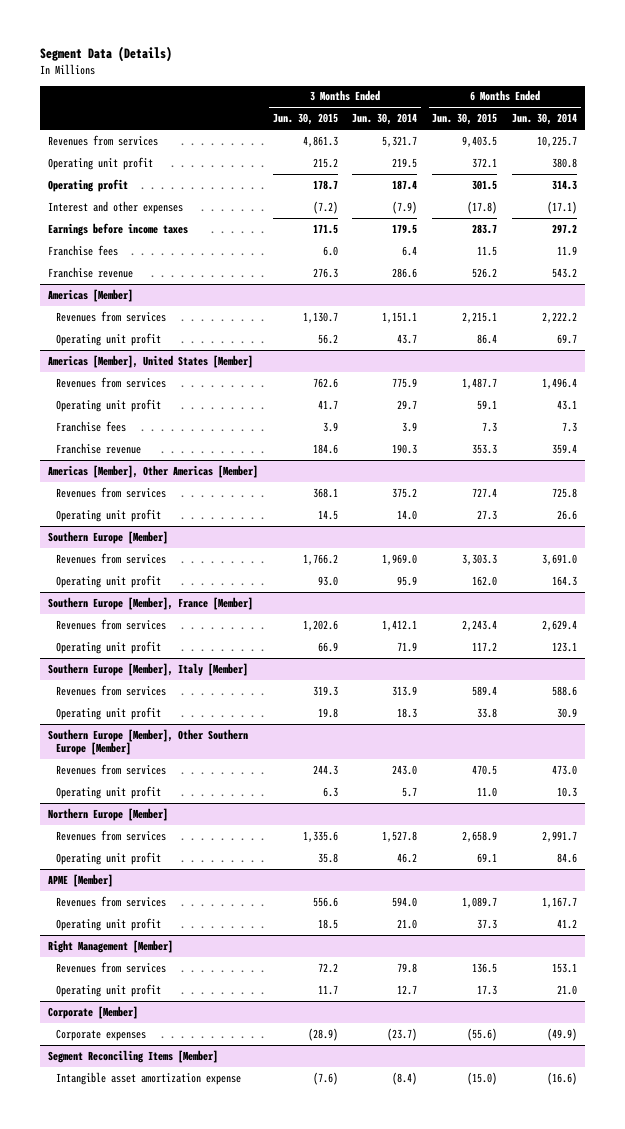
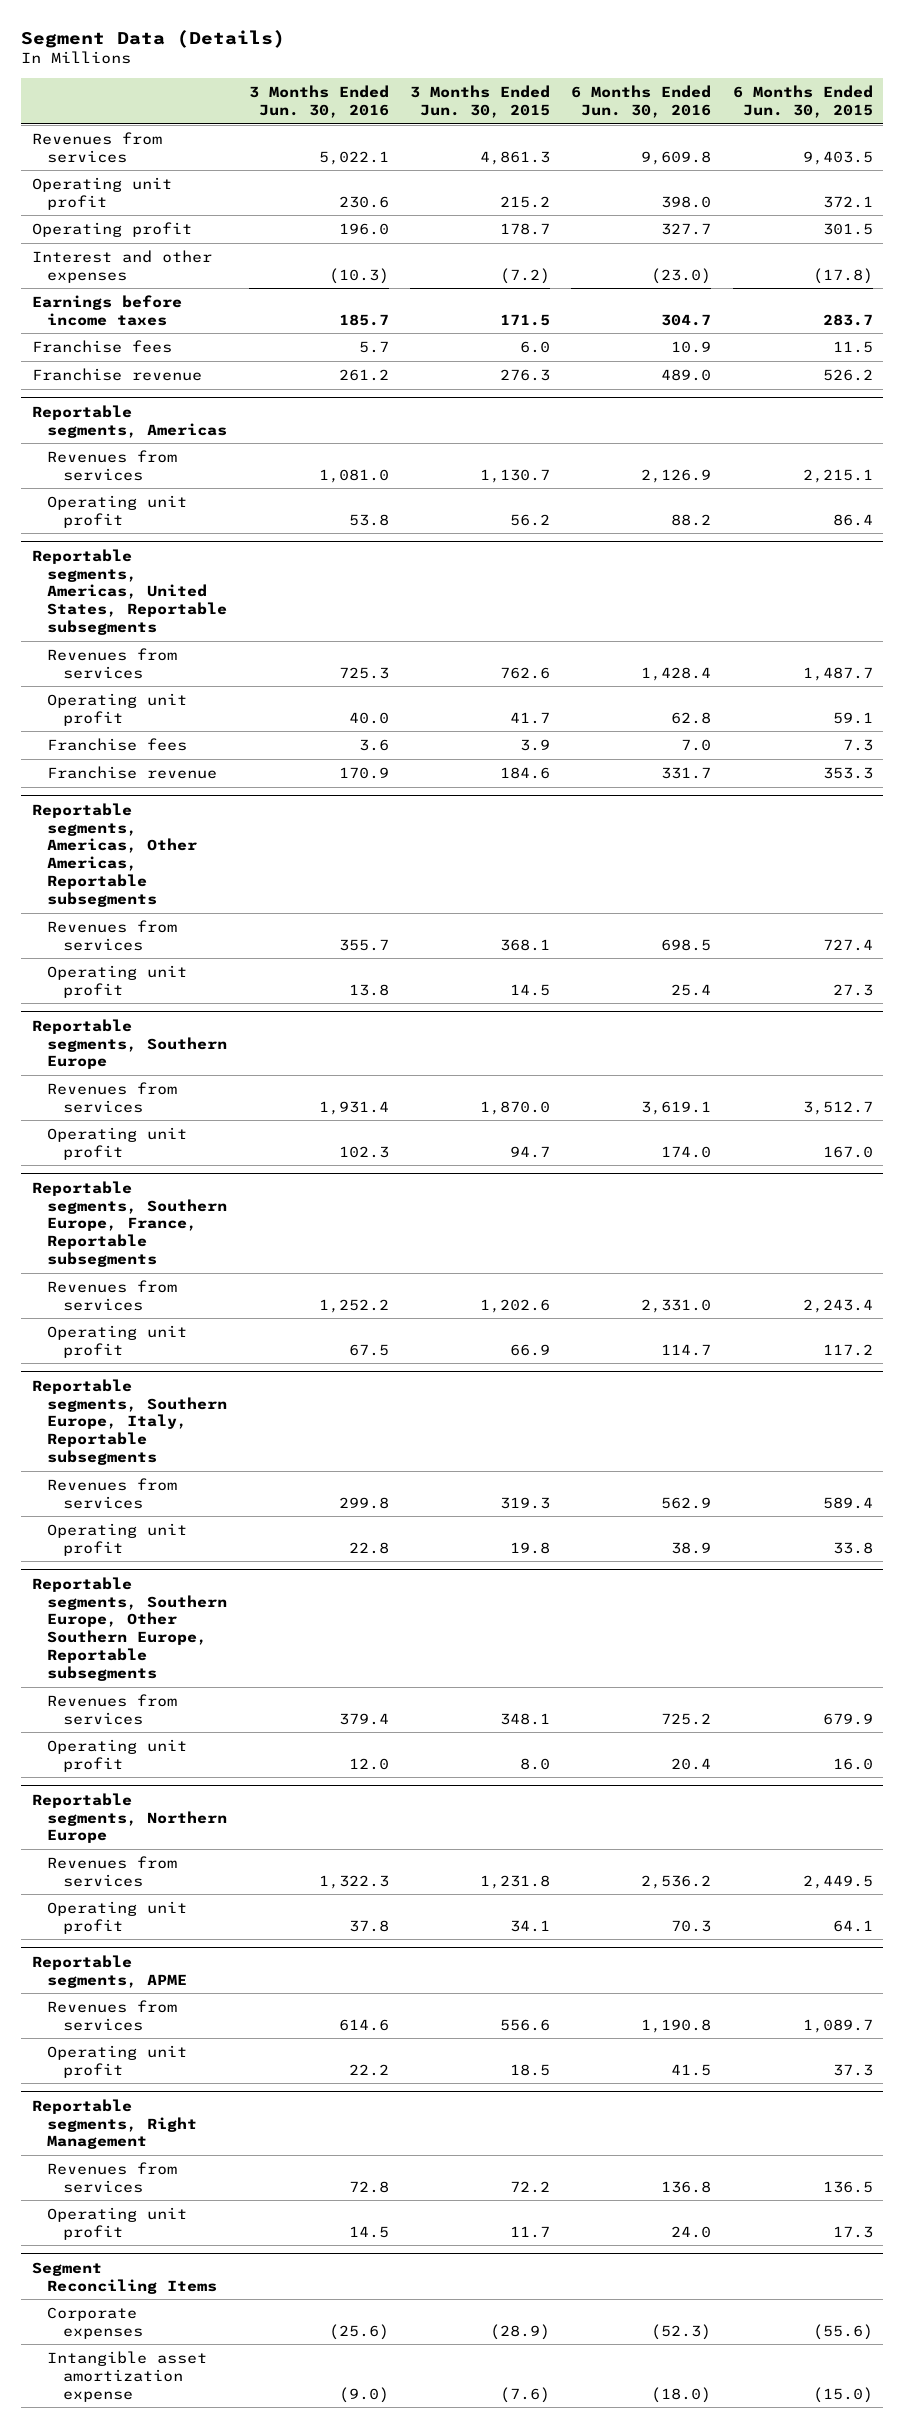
- | 3 Months Ended Jun. 30, 2015 | 3 Months Ended Jun. 30, 2014 | 6 Months Ended Jun. 30, 2015 | 6 Months Ended Jun. 30, 2014
+ | 3 Months Ended Jun. 30, 2016 | 3 Months Ended Jun. 30, 2015 | 6 Months Ended Jun. 30, 2016 | 6 Months Ended Jun. 30, 2015
- Americas [Member]
+ Reportable segments, Americas
- Americas [Member], United States [Member]
+ Reportable segments, Americas, United States, Reportable subsegments
- Americas [Member], Other Americas [Member]
+ Reportable segments, Americas, Other Americas, Reportable subsegments
- Southern Europe [Member]
- Revenues from services | 1,766.2 | 1,969.0 | 3,303.3 | 3,691.0
- Operating unit profit | 93.0 | 95.9 | 162.0 | 164.3
- Southern Europe [Member], France [Member]
+ Reportable segments, Southern Europe
+ Revenues from services | 1,931.4 | 1,870.0 | 3,619.1 | 3,512.7
+ Operating unit profit | 102.3 | 94.7 | 174.0 | 167.0
+ Reportable segments, Southern Europe, France, Reportable subsegments
- Southern Europe [Member], Italy [Member]
+ Reportable segments, Southern Europe, Italy, Reportable subsegments
- Southern Europe [Member], Other Southern Europe [Member]
- Revenues from services | 244.3 | 243.0 | 470.5 | 473.0
- Operating unit profit | 6.3 | 5.7 | 11.0 | 10.3
- Northern Europe [Member]
- Revenues from services | 1,335.6 | 1,527.8 | 2,658.9 | 2,991.7
- Operating unit profit | 35.8 | 46.2 | 69.1 | 84.6
- APME [Member]
+ Reportable segments, Southern Europe, Other Southern Europe, Reportable subsegments
+ Revenues from services | 379.4 | 348.1 | 725.2 | 679.9
+ Operating unit profit | 12.0 | 8.0 | 20.4 | 16.0
+ Reportable segments, Northern Europe
+ Revenues from services | 1,322.3 | 1,231.8 | 2,536.2 | 2,449.5
+ Operating unit profit | 37.8 | 34.1 | 70.3 | 64.1
+ Reportable segments, APME
- Right Management [Member]
+ Reportable segments, Right Management
- Corporate [Member]
+ Segment Reconciling Items
- Segment Reconciling Items [Member]

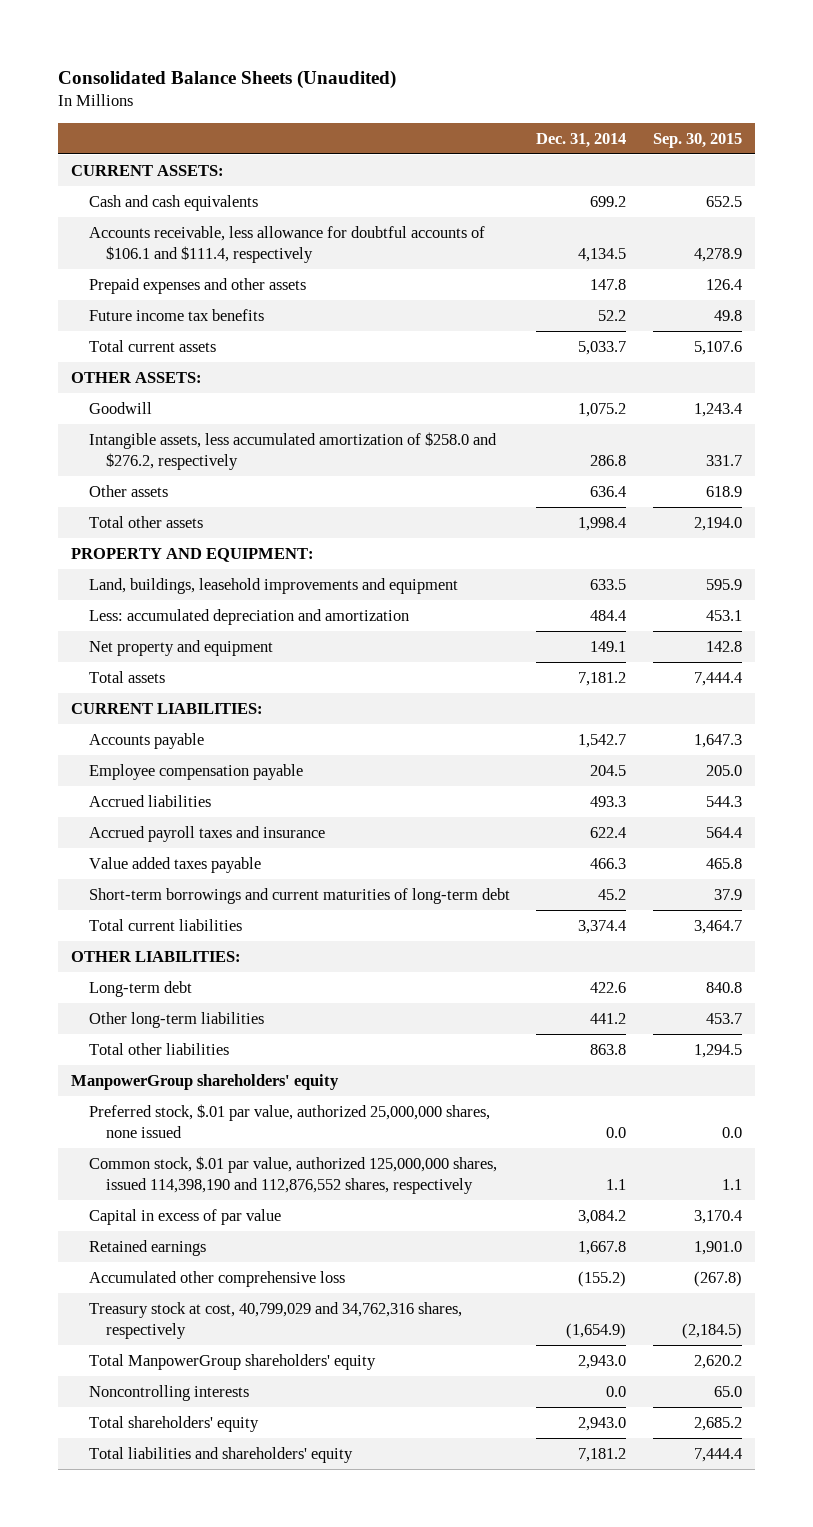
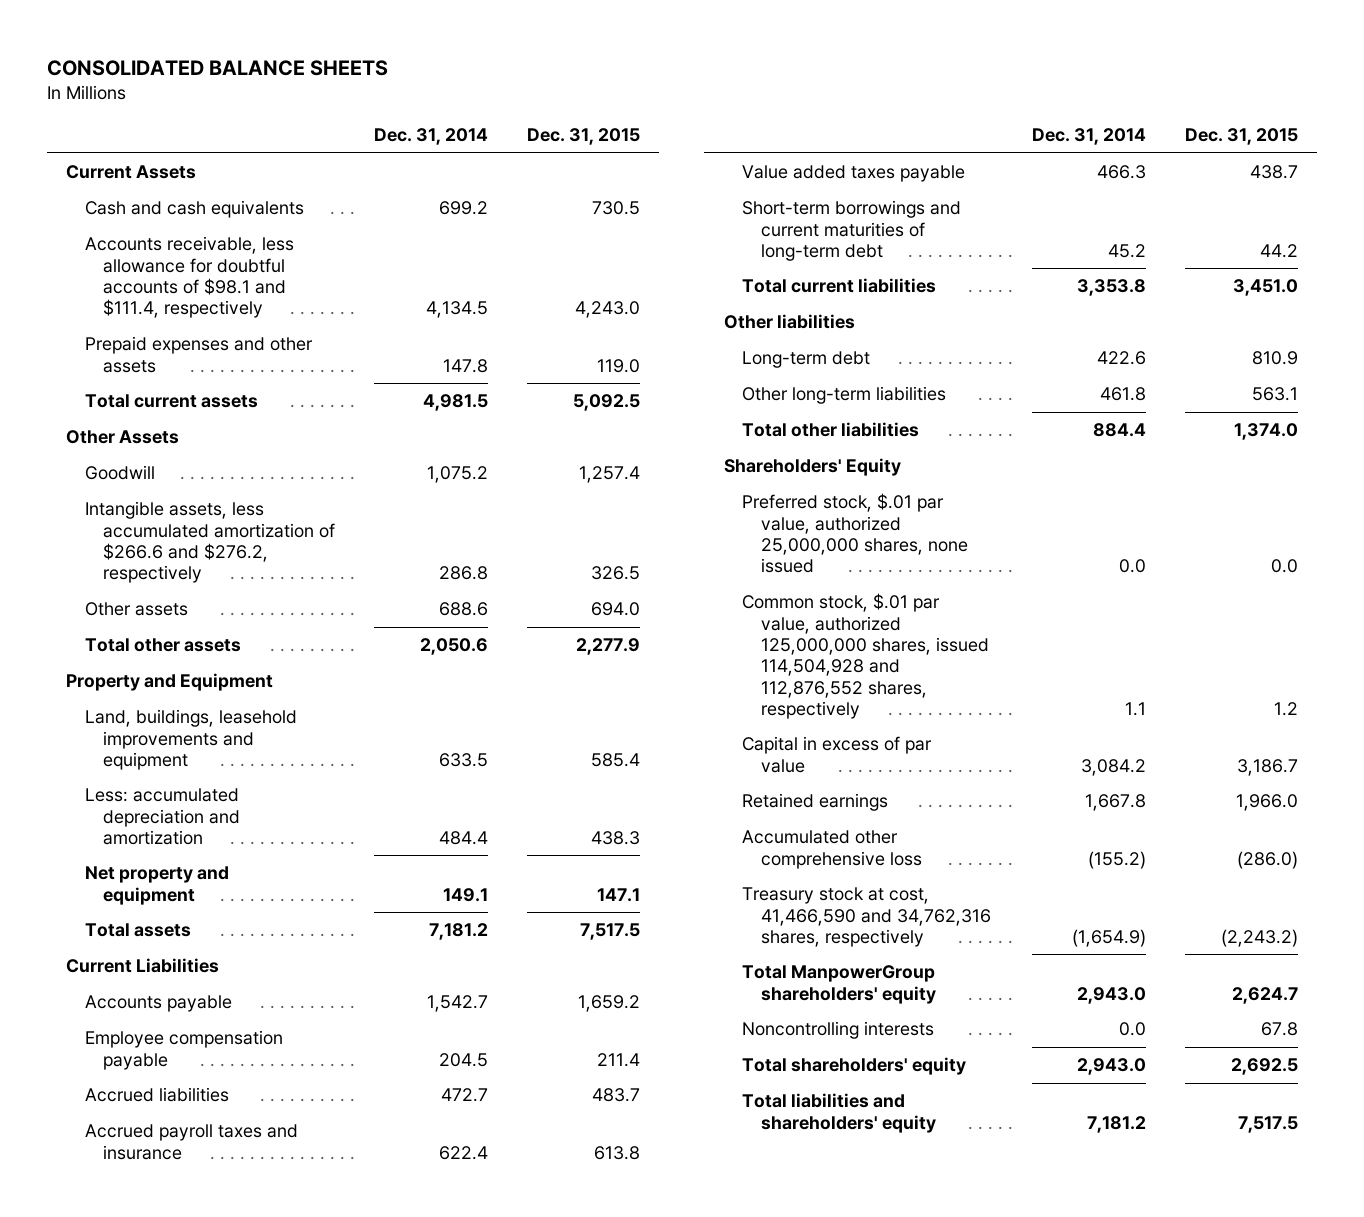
- Consolidated Balance Sheets (Unaudited)
+ CONSOLIDATED BALANCE SHEETS
- | Dec. 31, 2014 | Sep. 30, 2015
+ | Dec. 31, 2014 | Dec. 31, 2015
- CURRENT ASSETS:
+ Current Assets
- Accounts receivable, less allowance for doubtful accounts of $106.1 and $111.4, respectively | 4,134.5 | 4,278.9
+ Accounts receivable, less allowance for doubtful accounts of $98.1 and $111.4, respectively | 4,134.5 | 4,243.0
- Future income tax benefits | 52.2 | 49.8
- Total current assets | 5,033.7 | 5,107.6
- OTHER ASSETS:
+ Total current assets | 4,981.5 | 5,092.5
+ Other Assets
- Intangible assets, less accumulated amortization of $258.0 and $276.2, respectively | 286.8 | 331.7
- Other assets | 636.4 | 618.9
- Total other assets | 1,998.4 | 2,194.0
- PROPERTY AND EQUIPMENT:
+ Intangible assets, less accumulated amortization of $266.6 and $276.2, respectively | 286.8 | 326.5
+ Other assets | 688.6 | 694.0
+ Total other assets | 2,050.6 | 2,277.9
+ Property and Equipment
- CURRENT LIABILITIES:
+ Current Liabilities
- Accrued liabilities | 493.3 | 544.3
+ Accrued liabilities | 472.7 | 483.7
- Total current liabilities | 3,374.4 | 3,464.7
- OTHER LIABILITIES:
+ Total current liabilities | 3,353.8 | 3,451.0
+ Other liabilities
- Other long-term liabilities | 441.2 | 453.7
- Total other liabilities | 863.8 | 1,294.5
- ManpowerGroup shareholders' equity
+ Other long-term liabilities | 461.8 | 563.1
+ Total other liabilities | 884.4 | 1,374.0
+ Shareholders' Equity
- Common stock, $.01 par value, authorized 125,000,000 shares, issued 114,398,190 and 112,876,552 shares, respectively | 1.1 | 1.1
+ Common stock, $.01 par value, authorized 125,000,000 shares, issued 114,504,928 and 112,876,552 shares, respectively | 1.1 | 1.2
- Treasury stock at cost, 40,799,029 and 34,762,316 shares, respectively | (1,654.9) | (2,184.5)
+ Treasury stock at cost, 41,466,590 and 34,762,316 shares, respectively | (1,654.9) | (2,243.2)

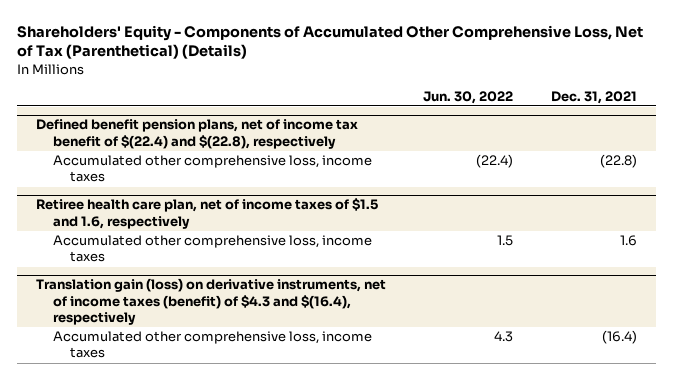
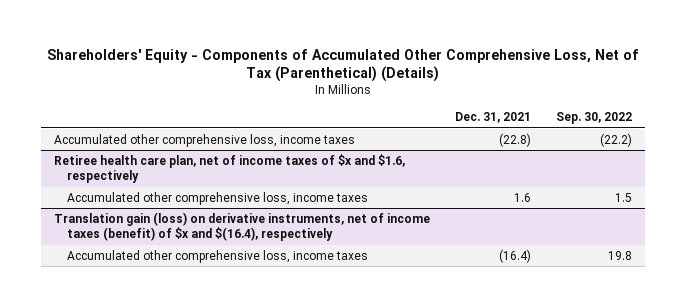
- | Jun. 30, 2022 | Dec. 31, 2021
+ | Dec. 31, 2021 | Sep. 30, 2022
- Defined benefit pension plans, net of income tax benefit of $(22.4) and $(22.8), respectively
- Retiree health care plan, net of income taxes of $1.5 and 1.6, respectively
+ Retiree health care plan, net of income taxes of $x and $1.6, respectively
- Translation gain (loss) on derivative instruments, net of income taxes (benefit) of $4.3 and $(16.4), respectively
+ Translation gain (loss) on derivative instruments, net of income taxes (benefit) of $x and $(16.4), respectively

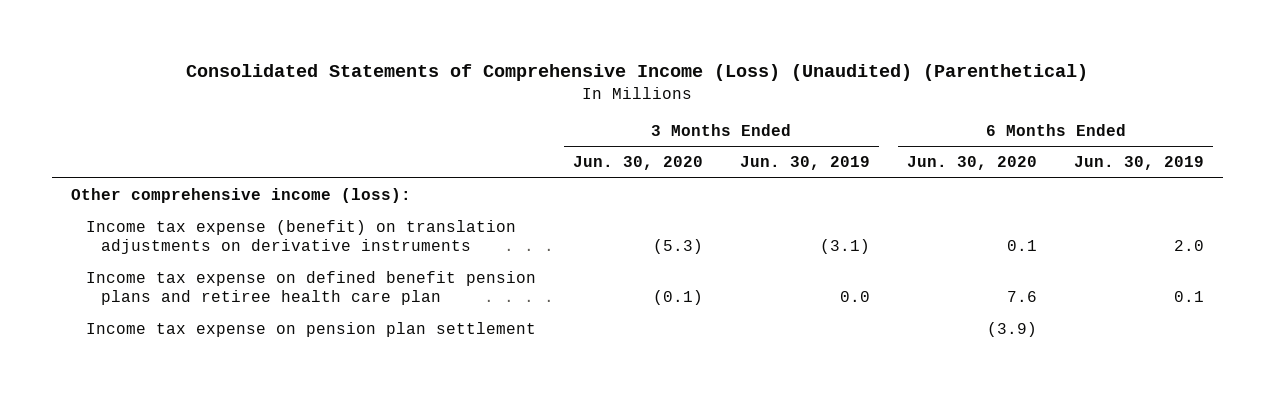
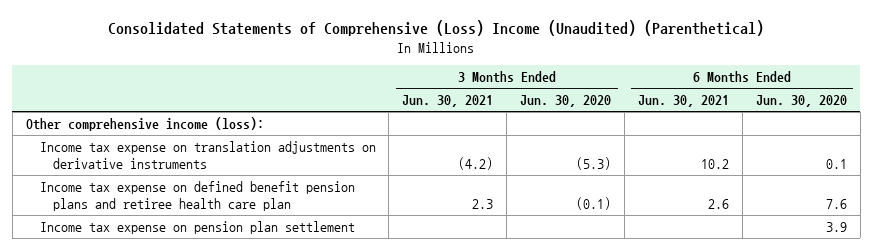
- Consolidated Statements of Comprehensive Income (Loss) (Unaudited) (Parenthetical)
+ Consolidated Statements of Comprehensive (Loss) Income (Unaudited) (Parenthetical)
- | 3 Months Ended Jun. 30, 2020 | 3 Months Ended Jun. 30, 2019 | 6 Months Ended Jun. 30, 2020 | 6 Months Ended Jun. 30, 2019
+ | 3 Months Ended Jun. 30, 2021 | 3 Months Ended Jun. 30, 2020 | 6 Months Ended Jun. 30, 2021 | 6 Months Ended Jun. 30, 2020
- Income tax expense (benefit) on translation adjustments on derivative instruments | (5.3) | (3.1) | 0.1 | 2.0
+ Income tax expense on translation adjustments on derivative instruments | (4.2) | (5.3) | 10.2 | 0.1
- Income tax expense on pension plan settlement | | | (3.9) |
+ Income tax expense on pension plan settlement | | | | 3.9

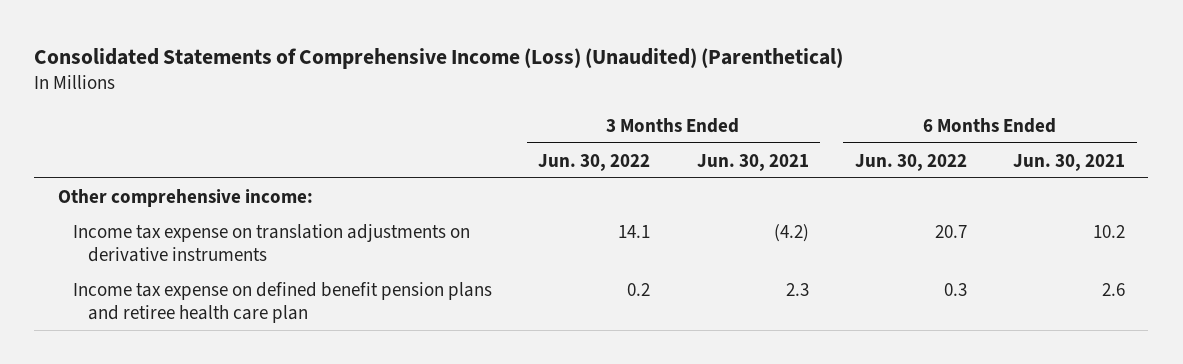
- Consolidated Statements of Comprehensive (Loss) Income (Unaudited) (Parenthetical)
+ Consolidated Statements of Comprehensive Income (Loss) (Unaudited) (Parenthetical)
- | 3 Months Ended Jun. 30, 2021 | 3 Months Ended Jun. 30, 2020 | 6 Months Ended Jun. 30, 2021 | 6 Months Ended Jun. 30, 2020
+ | 3 Months Ended Jun. 30, 2022 | 3 Months Ended Jun. 30, 2021 | 6 Months Ended Jun. 30, 2022 | 6 Months Ended Jun. 30, 2021
- Other comprehensive income (loss):
+ Other comprehensive income:
- Income tax expense on pension plan settlement | | | | 3.9

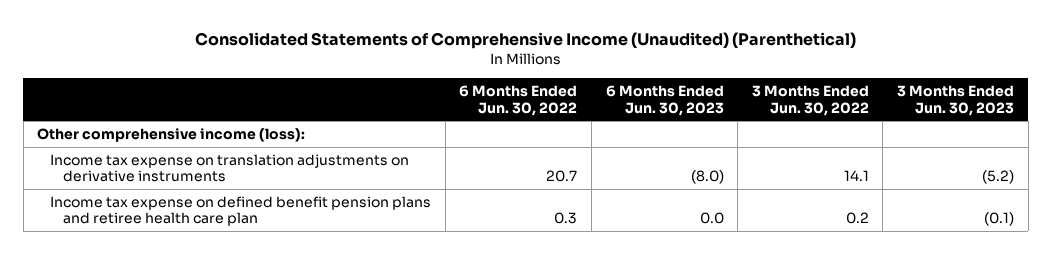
- Consolidated Statements of Comprehensive Income (Loss) (Unaudited) (Parenthetical)
+ Consolidated Statements of Comprehensive Income (Unaudited) (Parenthetical)
- | 3 Months Ended Jun. 30, 2022 | 3 Months Ended Jun. 30, 2021 | 6 Months Ended Jun. 30, 2022 | 6 Months Ended Jun. 30, 2021
+ | 6 Months Ended Jun. 30, 2022 | 6 Months Ended Jun. 30, 2023 | 3 Months Ended Jun. 30, 2022 | 3 Months Ended Jun. 30, 2023
- Other comprehensive income:
+ Other comprehensive income (loss):

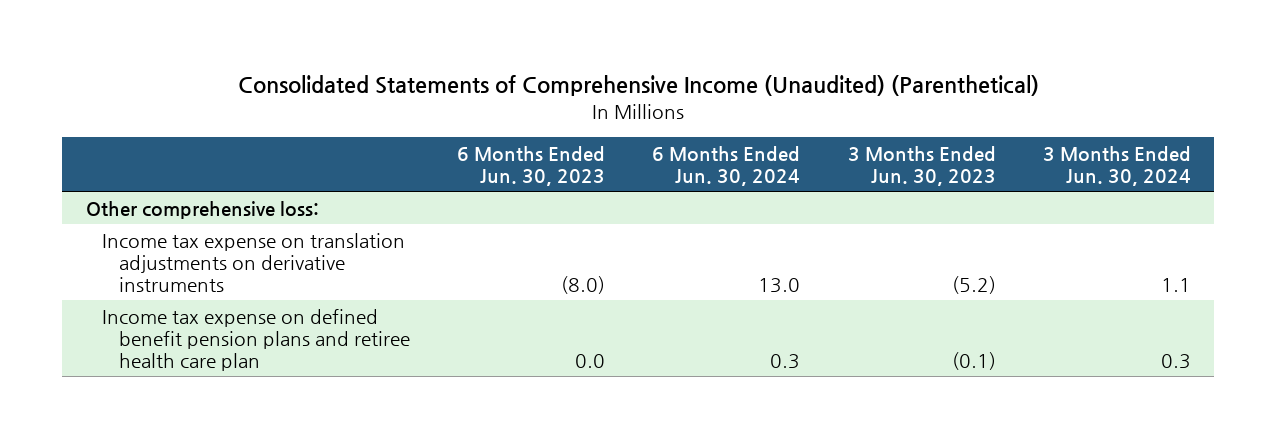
- | 6 Months Ended Jun. 30, 2022 | 6 Months Ended Jun. 30, 2023 | 3 Months Ended Jun. 30, 2022 | 3 Months Ended Jun. 30, 2023
+ | 6 Months Ended Jun. 30, 2023 | 6 Months Ended Jun. 30, 2024 | 3 Months Ended Jun. 30, 2023 | 3 Months Ended Jun. 30, 2024
- Other comprehensive income (loss):
+ Other comprehensive loss:

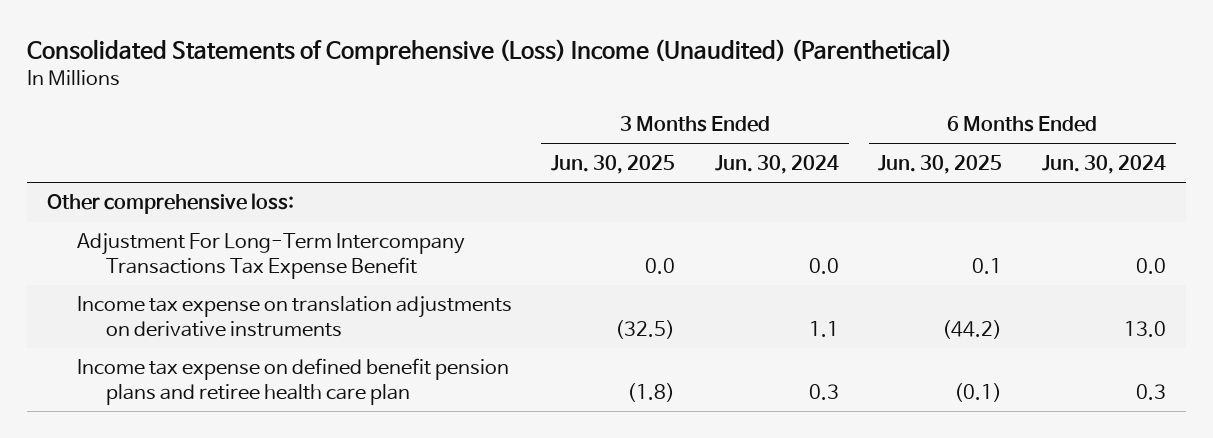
- Consolidated Statements of Comprehensive Income (Unaudited) (Parenthetical)
+ Consolidated Statements of Comprehensive (Loss) Income (Unaudited) (Parenthetical)
- | 6 Months Ended Jun. 30, 2023 | 6 Months Ended Jun. 30, 2024 | 3 Months Ended Jun. 30, 2023 | 3 Months Ended Jun. 30, 2024
+ | 3 Months Ended Jun. 30, 2025 | 3 Months Ended Jun. 30, 2024 | 6 Months Ended Jun. 30, 2025 | 6 Months Ended Jun. 30, 2024
+ Adjustment For Long-Term Intercompany Transactions Tax Expense Benefit | 0.0 | 0.0 | 0.1 | 0.0

